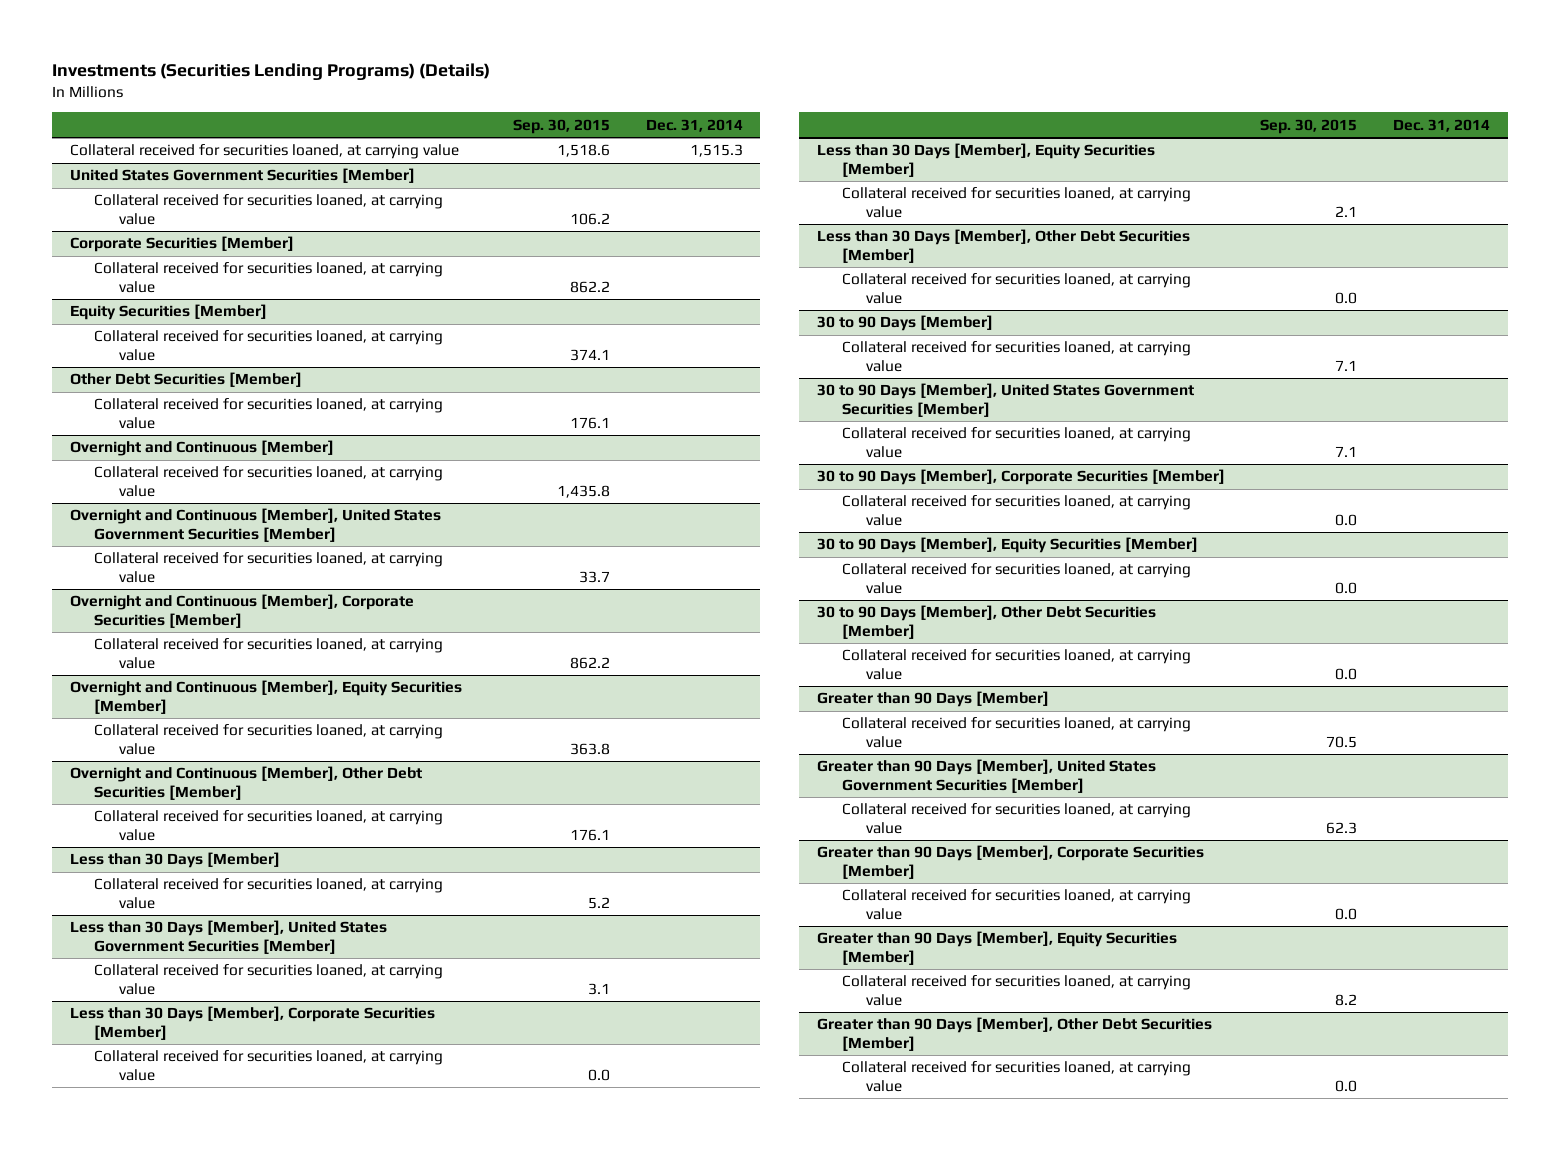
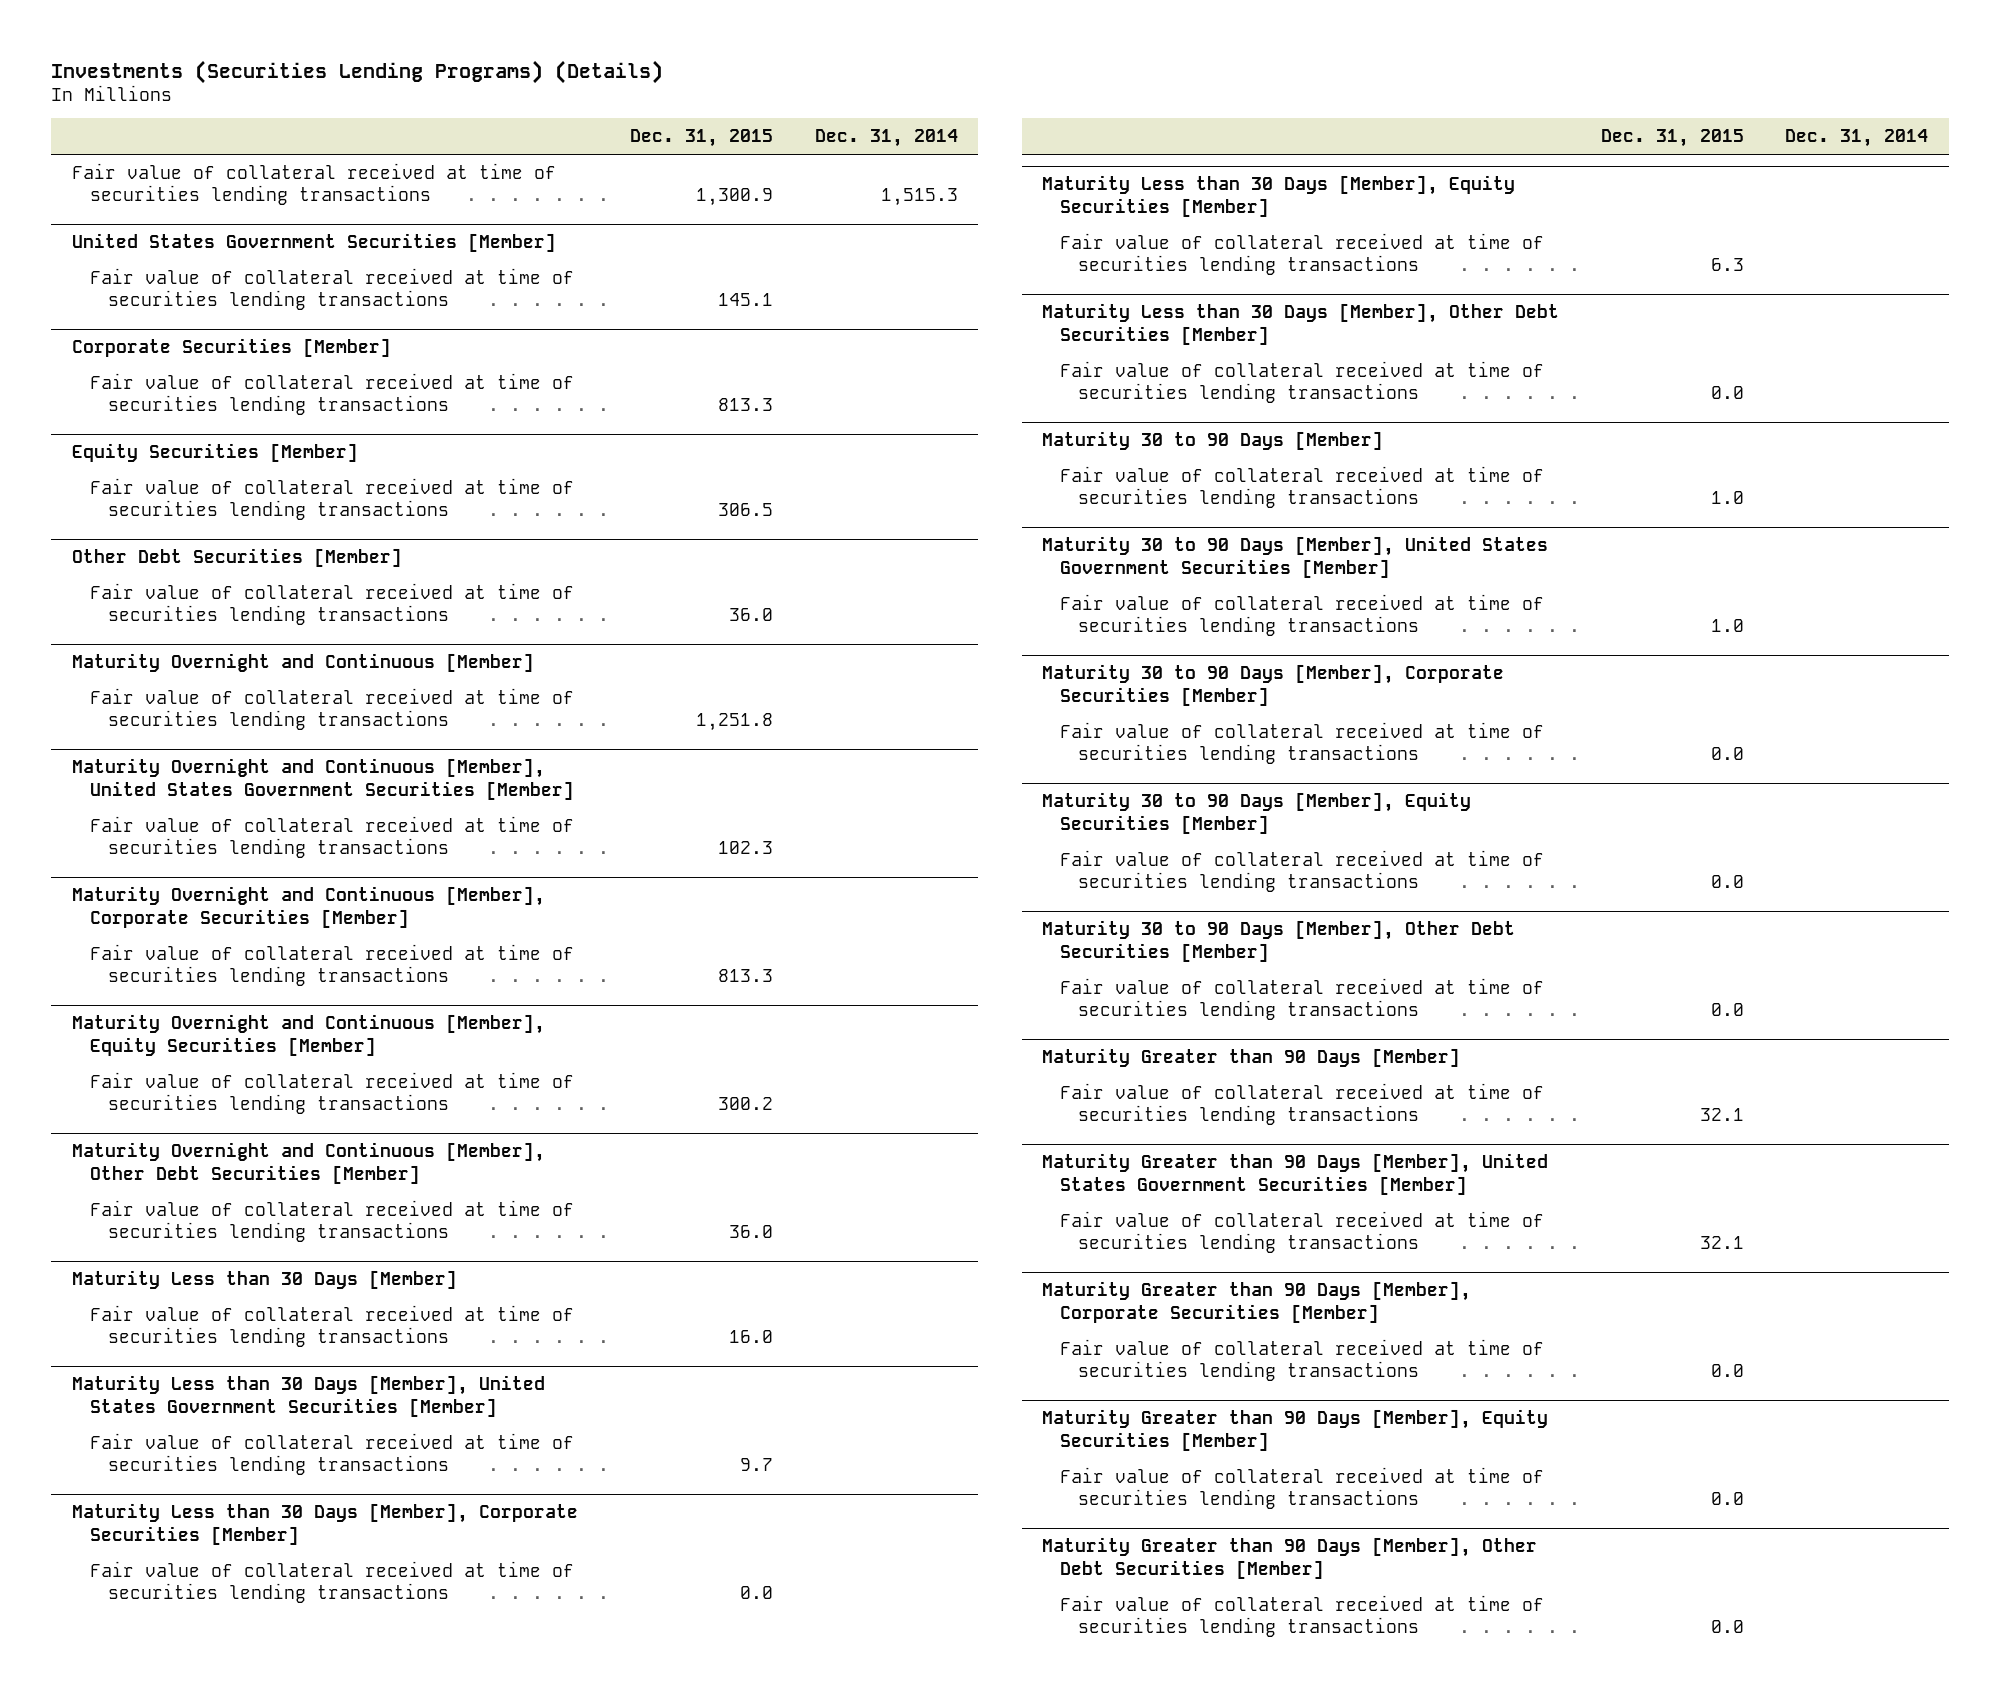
- | Sep. 30, 2015 | Dec. 31, 2014
+ | Dec. 31, 2015 | Dec. 31, 2014
- Collateral received for securities loaned, at carrying value | 1,518.6 | 1,515.3
+ Fair value of collateral received at time of securities lending transactions | 1,300.9 | 1,515.3
@ United States Government Securities [Member]
- Collateral received for securities loaned, at carrying value | 106.2 |
+ Fair value of collateral received at time of securities lending transactions | 145.1 |
@ Corporate Securities [Member]
- Collateral received for securities loaned, at carrying value | 862.2 |
+ Fair value of collateral received at time of securities lending transactions | 813.3 |
@ Equity Securities [Member]
- Collateral received for securities loaned, at carrying value | 374.1 |
+ Fair value of collateral received at time of securities lending transactions | 306.5 |
@ Other Debt Securities [Member]
- Collateral received for securities loaned, at carrying value | 176.1 |
- Overnight and Continuous [Member]
- Collateral received for securities loaned, at carrying value | 1,435.8 |
- Overnight and Continuous [Member], United States Government Securities [Member]
- Collateral received for securities loaned, at carrying value | 33.7 |
- Overnight and Continuous [Member], Corporate Securities [Member]
- Collateral received for securities loaned, at carrying value | 862.2 |
- Overnight and Continuous [Member], Equity Securities [Member]
- Collateral received for securities loaned, at carrying value | 363.8 |
- Overnight and Continuous [Member], Other Debt Securities [Member]
- Collateral received for securities loaned, at carrying value | 176.1 |
- Less than 30 Days [Member]
- Collateral received for securities loaned, at carrying value | 5.2 |
- Less than 30 Days [Member], United States Government Securities [Member]
- Collateral received for securities loaned, at carrying value | 3.1 |
- Less than 30 Days [Member], Corporate Securities [Member]
- Collateral received for securities loaned, at carrying value | 0.0 |
- Less than 30 Days [Member], Equity Securities [Member]
- Collateral received for securities loaned, at carrying value | 2.1 |
- Less than 30 Days [Member], Other Debt Securities [Member]
- Collateral received for securities loaned, at carrying value | 0.0 |
- 30 to 90 Days [Member]
- Collateral received for securities loaned, at carrying value | 7.1 |
- 30 to 90 Days [Member], United States Government Securities [Member]
- Collateral received for securities loaned, at carrying value | 7.1 |
- 30 to 90 Days [Member], Corporate Securities [Member]
- Collateral received for securities loaned, at carrying value | 0.0 |
- 30 to 90 Days [Member], Equity Securities [Member]
- Collateral received for securities loaned, at carrying value | 0.0 |
- 30 to 90 Days [Member], Other Debt Securities [Member]
- Collateral received for securities loaned, at carrying value | 0.0 |
- Greater than 90 Days [Member]
- Collateral received for securities loaned, at carrying value | 70.5 |
- Greater than 90 Days [Member], United States Government Securities [Member]
- Collateral received for securities loaned, at carrying value | 62.3 |
- Greater than 90 Days [Member], Corporate Securities [Member]
- Collateral received for securities loaned, at carrying value | 0.0 |
- Greater than 90 Days [Member], Equity Securities [Member]
- Collateral received for securities loaned, at carrying value | 8.2 |
- Greater than 90 Days [Member], Other Debt Securities [Member]
- Collateral received for securities loaned, at carrying value | 0.0 |
@ Other Debt Securities [Member]
+ Fair value of collateral received at time of securities lending transactions | 36.0 |
+ Maturity Overnight and Continuous [Member]
+ Fair value of collateral received at time of securities lending transactions | 1,251.8 |
+ Maturity Overnight and Continuous [Member], United States Government Securities [Member]
+ Fair value of collateral received at time of securities lending transactions | 102.3 |
+ Maturity Overnight and Continuous [Member], Corporate Securities [Member]
+ Fair value of collateral received at time of securities lending transactions | 813.3 |
+ Maturity Overnight and Continuous [Member], Equity Securities [Member]
+ Fair value of collateral received at time of securities lending transactions | 300.2 |
+ Maturity Overnight and Continuous [Member], Other Debt Securities [Member]
+ Fair value of collateral received at time of securities lending transactions | 36.0 |
+ Maturity Less than 30 Days [Member]
+ Fair value of collateral received at time of securities lending transactions | 16.0 |
+ Maturity Less than 30 Days [Member], United States Government Securities [Member]
+ Fair value of collateral received at time of securities lending transactions | 9.7 |
+ Maturity Less than 30 Days [Member], Corporate Securities [Member]
+ Fair value of collateral received at time of securities lending transactions | 0.0 |
+ Maturity Less than 30 Days [Member], Equity Securities [Member]
+ Fair value of collateral received at time of securities lending transactions | 6.3 |
+ Maturity Less than 30 Days [Member], Other Debt Securities [Member]
+ Fair value of collateral received at time of securities lending transactions | 0.0 |
+ Maturity 30 to 90 Days [Member]
+ Fair value of collateral received at time of securities lending transactions | 1.0 |
+ Maturity 30 to 90 Days [Member], United States Government Securities [Member]
+ Fair value of collateral received at time of securities lending transactions | 1.0 |
+ Maturity 30 to 90 Days [Member], Corporate Securities [Member]
+ Fair value of collateral received at time of securities lending transactions | 0.0 |
+ Maturity 30 to 90 Days [Member], Equity Securities [Member]
+ Fair value of collateral received at time of securities lending transactions | 0.0 |
+ Maturity 30 to 90 Days [Member], Other Debt Securities [Member]
+ Fair value of collateral received at time of securities lending transactions | 0.0 |
+ Maturity Greater than 90 Days [Member]
+ Fair value of collateral received at time of securities lending transactions | 32.1 |
+ Maturity Greater than 90 Days [Member], United States Government Securities [Member]
+ Fair value of collateral received at time of securities lending transactions | 32.1 |
+ Maturity Greater than 90 Days [Member], Corporate Securities [Member]
+ Fair value of collateral received at time of securities lending transactions | 0.0 |
+ Maturity Greater than 90 Days [Member], Equity Securities [Member]
+ Fair value of collateral received at time of securities lending transactions | 0.0 |
+ Maturity Greater than 90 Days [Member], Other Debt Securities [Member]
+ Fair value of collateral received at time of securities lending transactions | 0.0 |

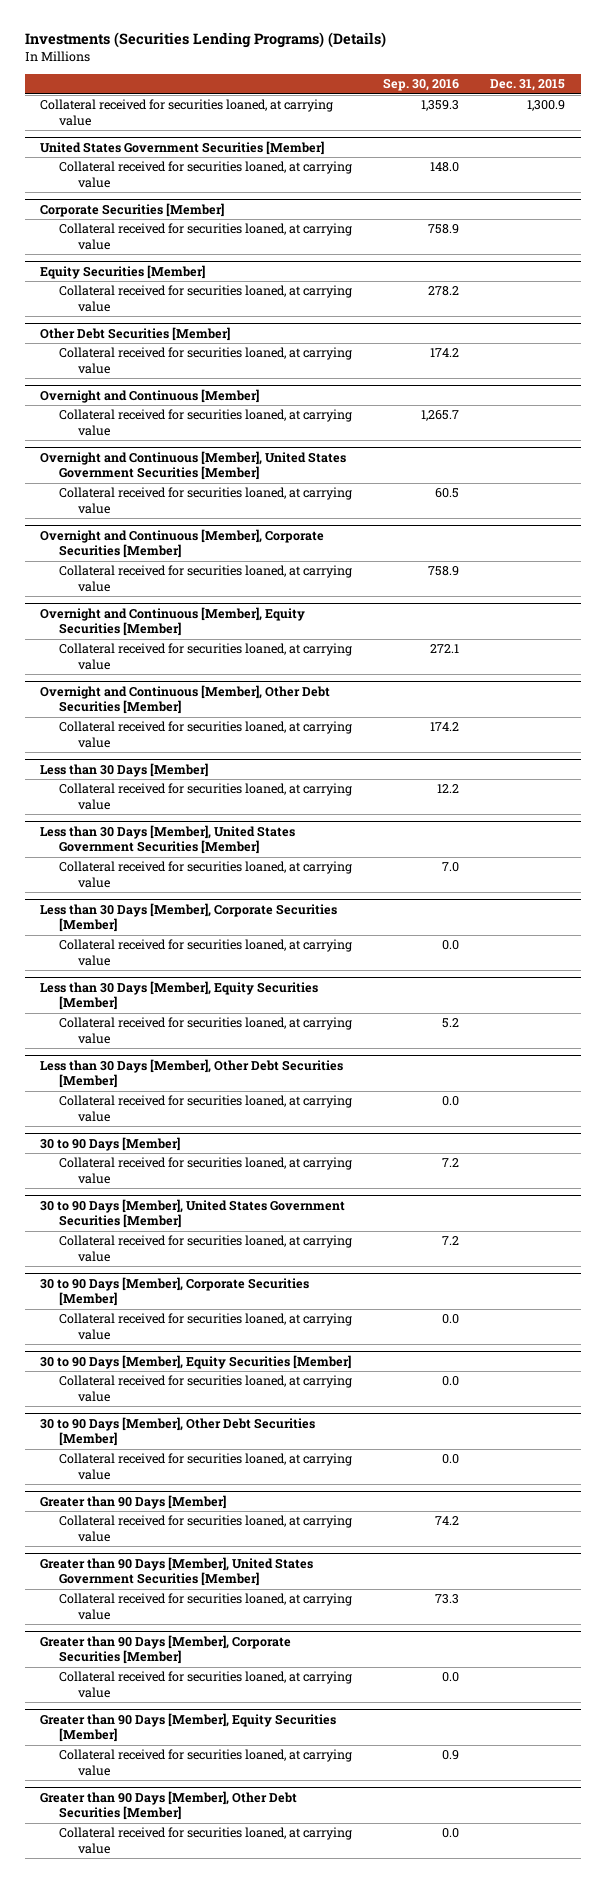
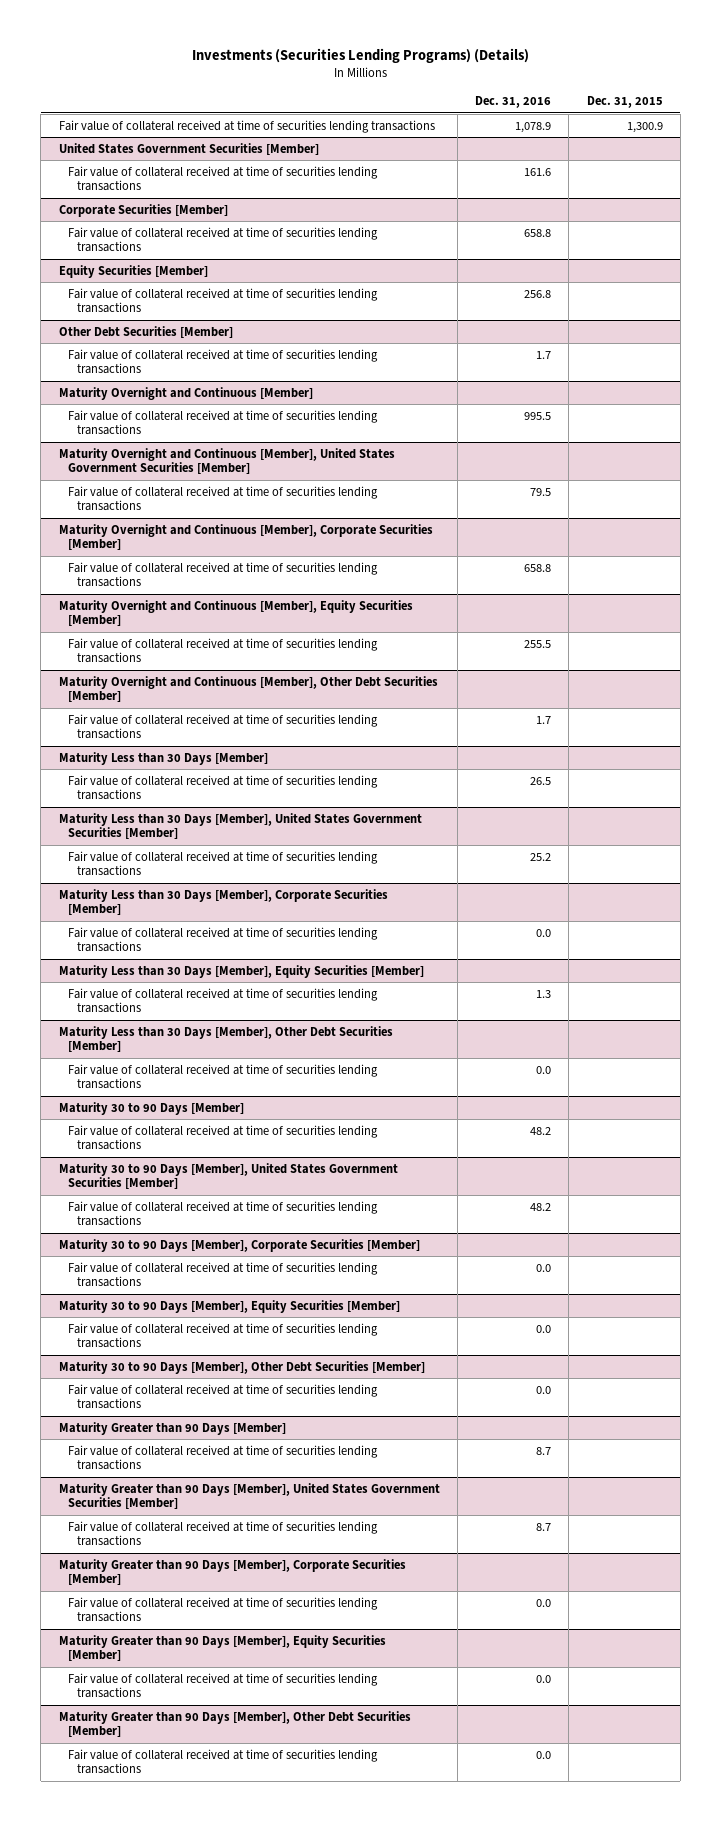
- | Sep. 30, 2016 | Dec. 31, 2015
+ | Dec. 31, 2016 | Dec. 31, 2015
- Collateral received for securities loaned, at carrying value | 1,359.3 | 1,300.9
+ Fair value of collateral received at time of securities lending transactions | 1,078.9 | 1,300.9
@ United States Government Securities [Member]
- Collateral received for securities loaned, at carrying value | 148.0 |
+ Fair value of collateral received at time of securities lending transactions | 161.6 |
@ Corporate Securities [Member]
- Collateral received for securities loaned, at carrying value | 758.9 |
+ Fair value of collateral received at time of securities lending transactions | 658.8 |
@ Equity Securities [Member]
- Collateral received for securities loaned, at carrying value | 278.2 |
+ Fair value of collateral received at time of securities lending transactions | 256.8 |
@ Other Debt Securities [Member]
- Collateral received for securities loaned, at carrying value | 174.2 |
- Overnight and Continuous [Member]
- Collateral received for securities loaned, at carrying value | 1,265.7 |
- Overnight and Continuous [Member], United States Government Securities [Member]
- Collateral received for securities loaned, at carrying value | 60.5 |
- Overnight and Continuous [Member], Corporate Securities [Member]
- Collateral received for securities loaned, at carrying value | 758.9 |
- Overnight and Continuous [Member], Equity Securities [Member]
- Collateral received for securities loaned, at carrying value | 272.1 |
- Overnight and Continuous [Member], Other Debt Securities [Member]
- Collateral received for securities loaned, at carrying value | 174.2 |
- Less than 30 Days [Member]
- Collateral received for securities loaned, at carrying value | 12.2 |
- Less than 30 Days [Member], United States Government Securities [Member]
- Collateral received for securities loaned, at carrying value | 7.0 |
- Less than 30 Days [Member], Corporate Securities [Member]
- Collateral received for securities loaned, at carrying value | 0.0 |
- Less than 30 Days [Member], Equity Securities [Member]
- Collateral received for securities loaned, at carrying value | 5.2 |
- Less than 30 Days [Member], Other Debt Securities [Member]
- Collateral received for securities loaned, at carrying value | 0.0 |
- 30 to 90 Days [Member]
- Collateral received for securities loaned, at carrying value | 7.2 |
- 30 to 90 Days [Member], United States Government Securities [Member]
- Collateral received for securities loaned, at carrying value | 7.2 |
- 30 to 90 Days [Member], Corporate Securities [Member]
- Collateral received for securities loaned, at carrying value | 0.0 |
- 30 to 90 Days [Member], Equity Securities [Member]
- Collateral received for securities loaned, at carrying value | 0.0 |
- 30 to 90 Days [Member], Other Debt Securities [Member]
- Collateral received for securities loaned, at carrying value | 0.0 |
- Greater than 90 Days [Member]
- Collateral received for securities loaned, at carrying value | 74.2 |
- Greater than 90 Days [Member], United States Government Securities [Member]
- Collateral received for securities loaned, at carrying value | 73.3 |
- Greater than 90 Days [Member], Corporate Securities [Member]
- Collateral received for securities loaned, at carrying value | 0.0 |
- Greater than 90 Days [Member], Equity Securities [Member]
- Collateral received for securities loaned, at carrying value | 0.9 |
- Greater than 90 Days [Member], Other Debt Securities [Member]
- Collateral received for securities loaned, at carrying value | 0.0 |
@ Other Debt Securities [Member]
+ Fair value of collateral received at time of securities lending transactions | 1.7 |
+ Maturity Overnight and Continuous [Member]
+ Fair value of collateral received at time of securities lending transactions | 995.5 |
+ Maturity Overnight and Continuous [Member], United States Government Securities [Member]
+ Fair value of collateral received at time of securities lending transactions | 79.5 |
+ Maturity Overnight and Continuous [Member], Corporate Securities [Member]
+ Fair value of collateral received at time of securities lending transactions | 658.8 |
+ Maturity Overnight and Continuous [Member], Equity Securities [Member]
+ Fair value of collateral received at time of securities lending transactions | 255.5 |
+ Maturity Overnight and Continuous [Member], Other Debt Securities [Member]
+ Fair value of collateral received at time of securities lending transactions | 1.7 |
+ Maturity Less than 30 Days [Member]
+ Fair value of collateral received at time of securities lending transactions | 26.5 |
+ Maturity Less than 30 Days [Member], United States Government Securities [Member]
+ Fair value of collateral received at time of securities lending transactions | 25.2 |
+ Maturity Less than 30 Days [Member], Corporate Securities [Member]
+ Fair value of collateral received at time of securities lending transactions | 0.0 |
+ Maturity Less than 30 Days [Member], Equity Securities [Member]
+ Fair value of collateral received at time of securities lending transactions | 1.3 |
+ Maturity Less than 30 Days [Member], Other Debt Securities [Member]
+ Fair value of collateral received at time of securities lending transactions | 0.0 |
+ Maturity 30 to 90 Days [Member]
+ Fair value of collateral received at time of securities lending transactions | 48.2 |
+ Maturity 30 to 90 Days [Member], United States Government Securities [Member]
+ Fair value of collateral received at time of securities lending transactions | 48.2 |
+ Maturity 30 to 90 Days [Member], Corporate Securities [Member]
+ Fair value of collateral received at time of securities lending transactions | 0.0 |
+ Maturity 30 to 90 Days [Member], Equity Securities [Member]
+ Fair value of collateral received at time of securities lending transactions | 0.0 |
+ Maturity 30 to 90 Days [Member], Other Debt Securities [Member]
+ Fair value of collateral received at time of securities lending transactions | 0.0 |
+ Maturity Greater than 90 Days [Member]
+ Fair value of collateral received at time of securities lending transactions | 8.7 |
+ Maturity Greater than 90 Days [Member], United States Government Securities [Member]
+ Fair value of collateral received at time of securities lending transactions | 8.7 |
+ Maturity Greater than 90 Days [Member], Corporate Securities [Member]
+ Fair value of collateral received at time of securities lending transactions | 0.0 |
+ Maturity Greater than 90 Days [Member], Equity Securities [Member]
+ Fair value of collateral received at time of securities lending transactions | 0.0 |
+ Maturity Greater than 90 Days [Member], Other Debt Securities [Member]
+ Fair value of collateral received at time of securities lending transactions | 0.0 |

